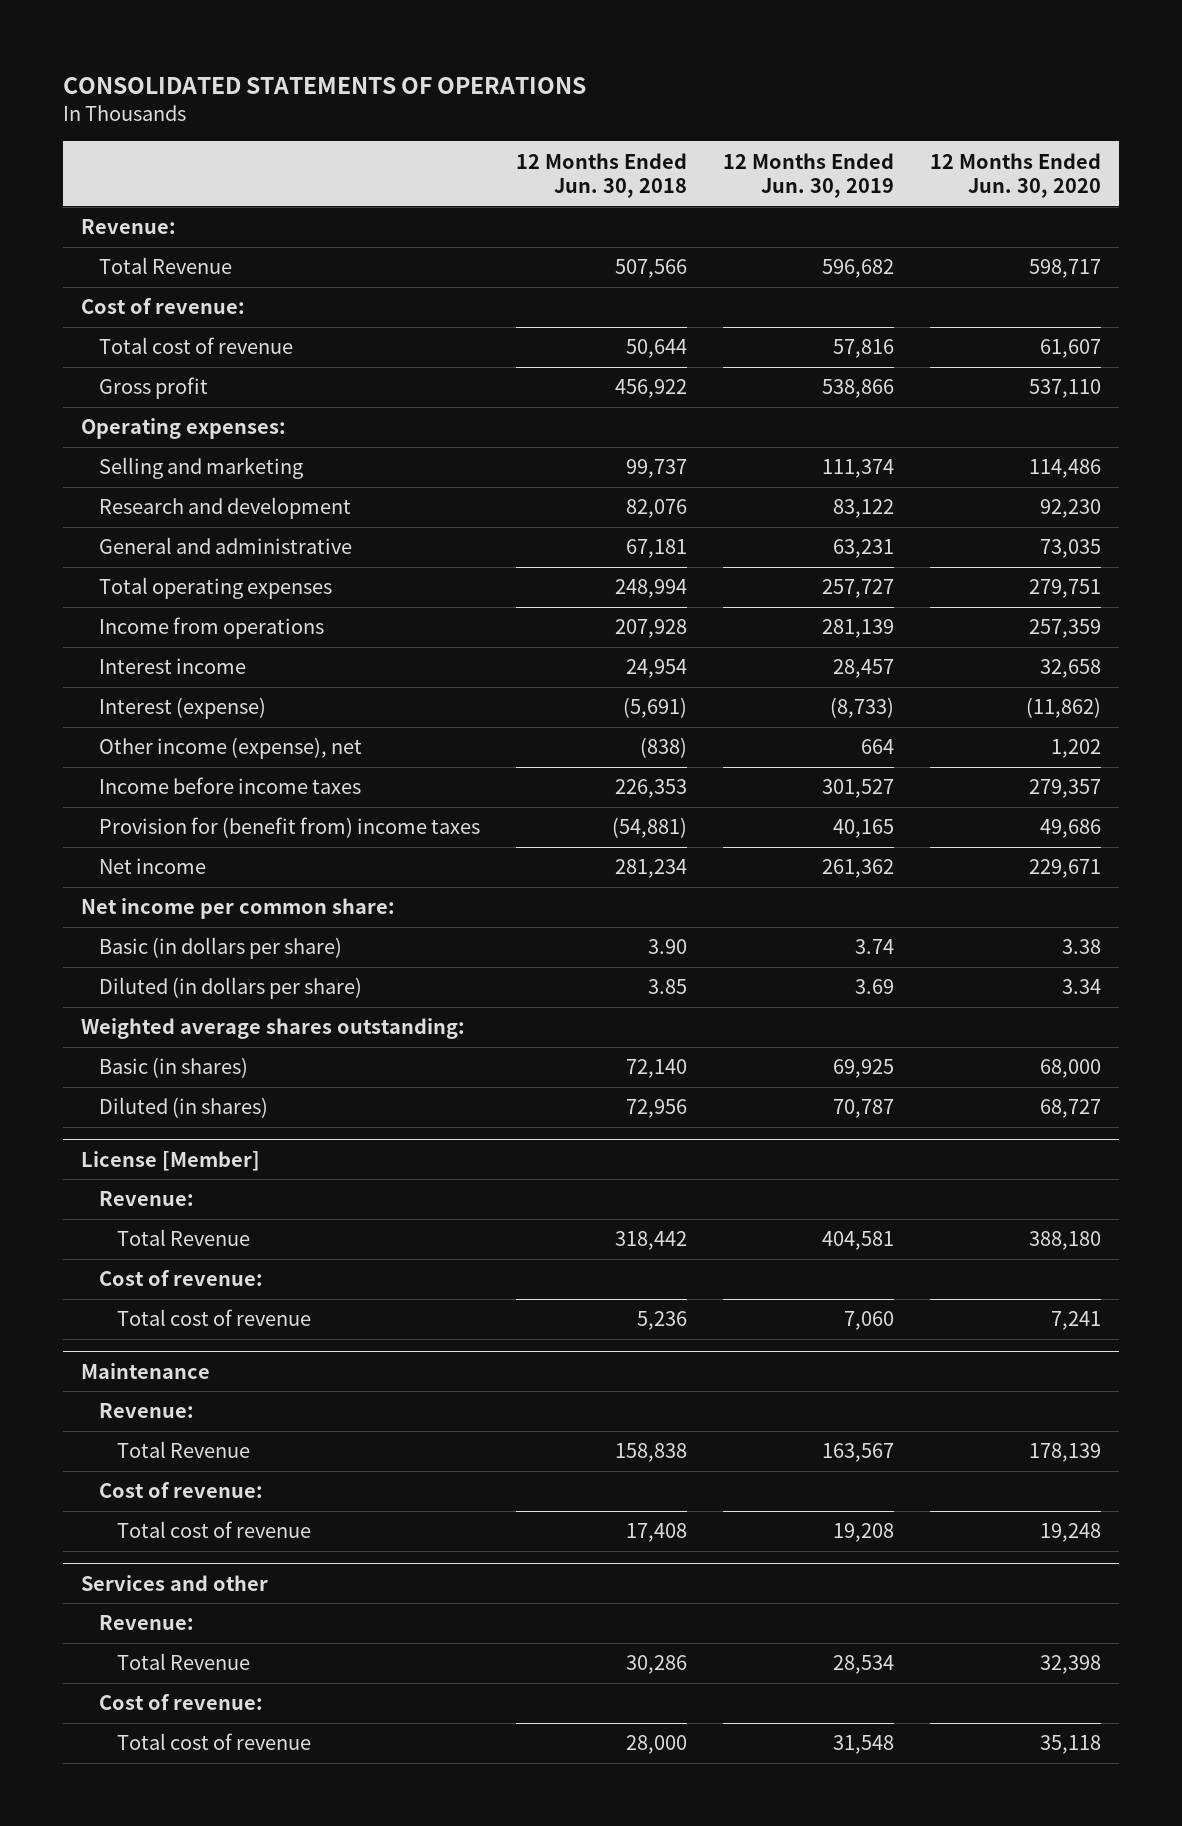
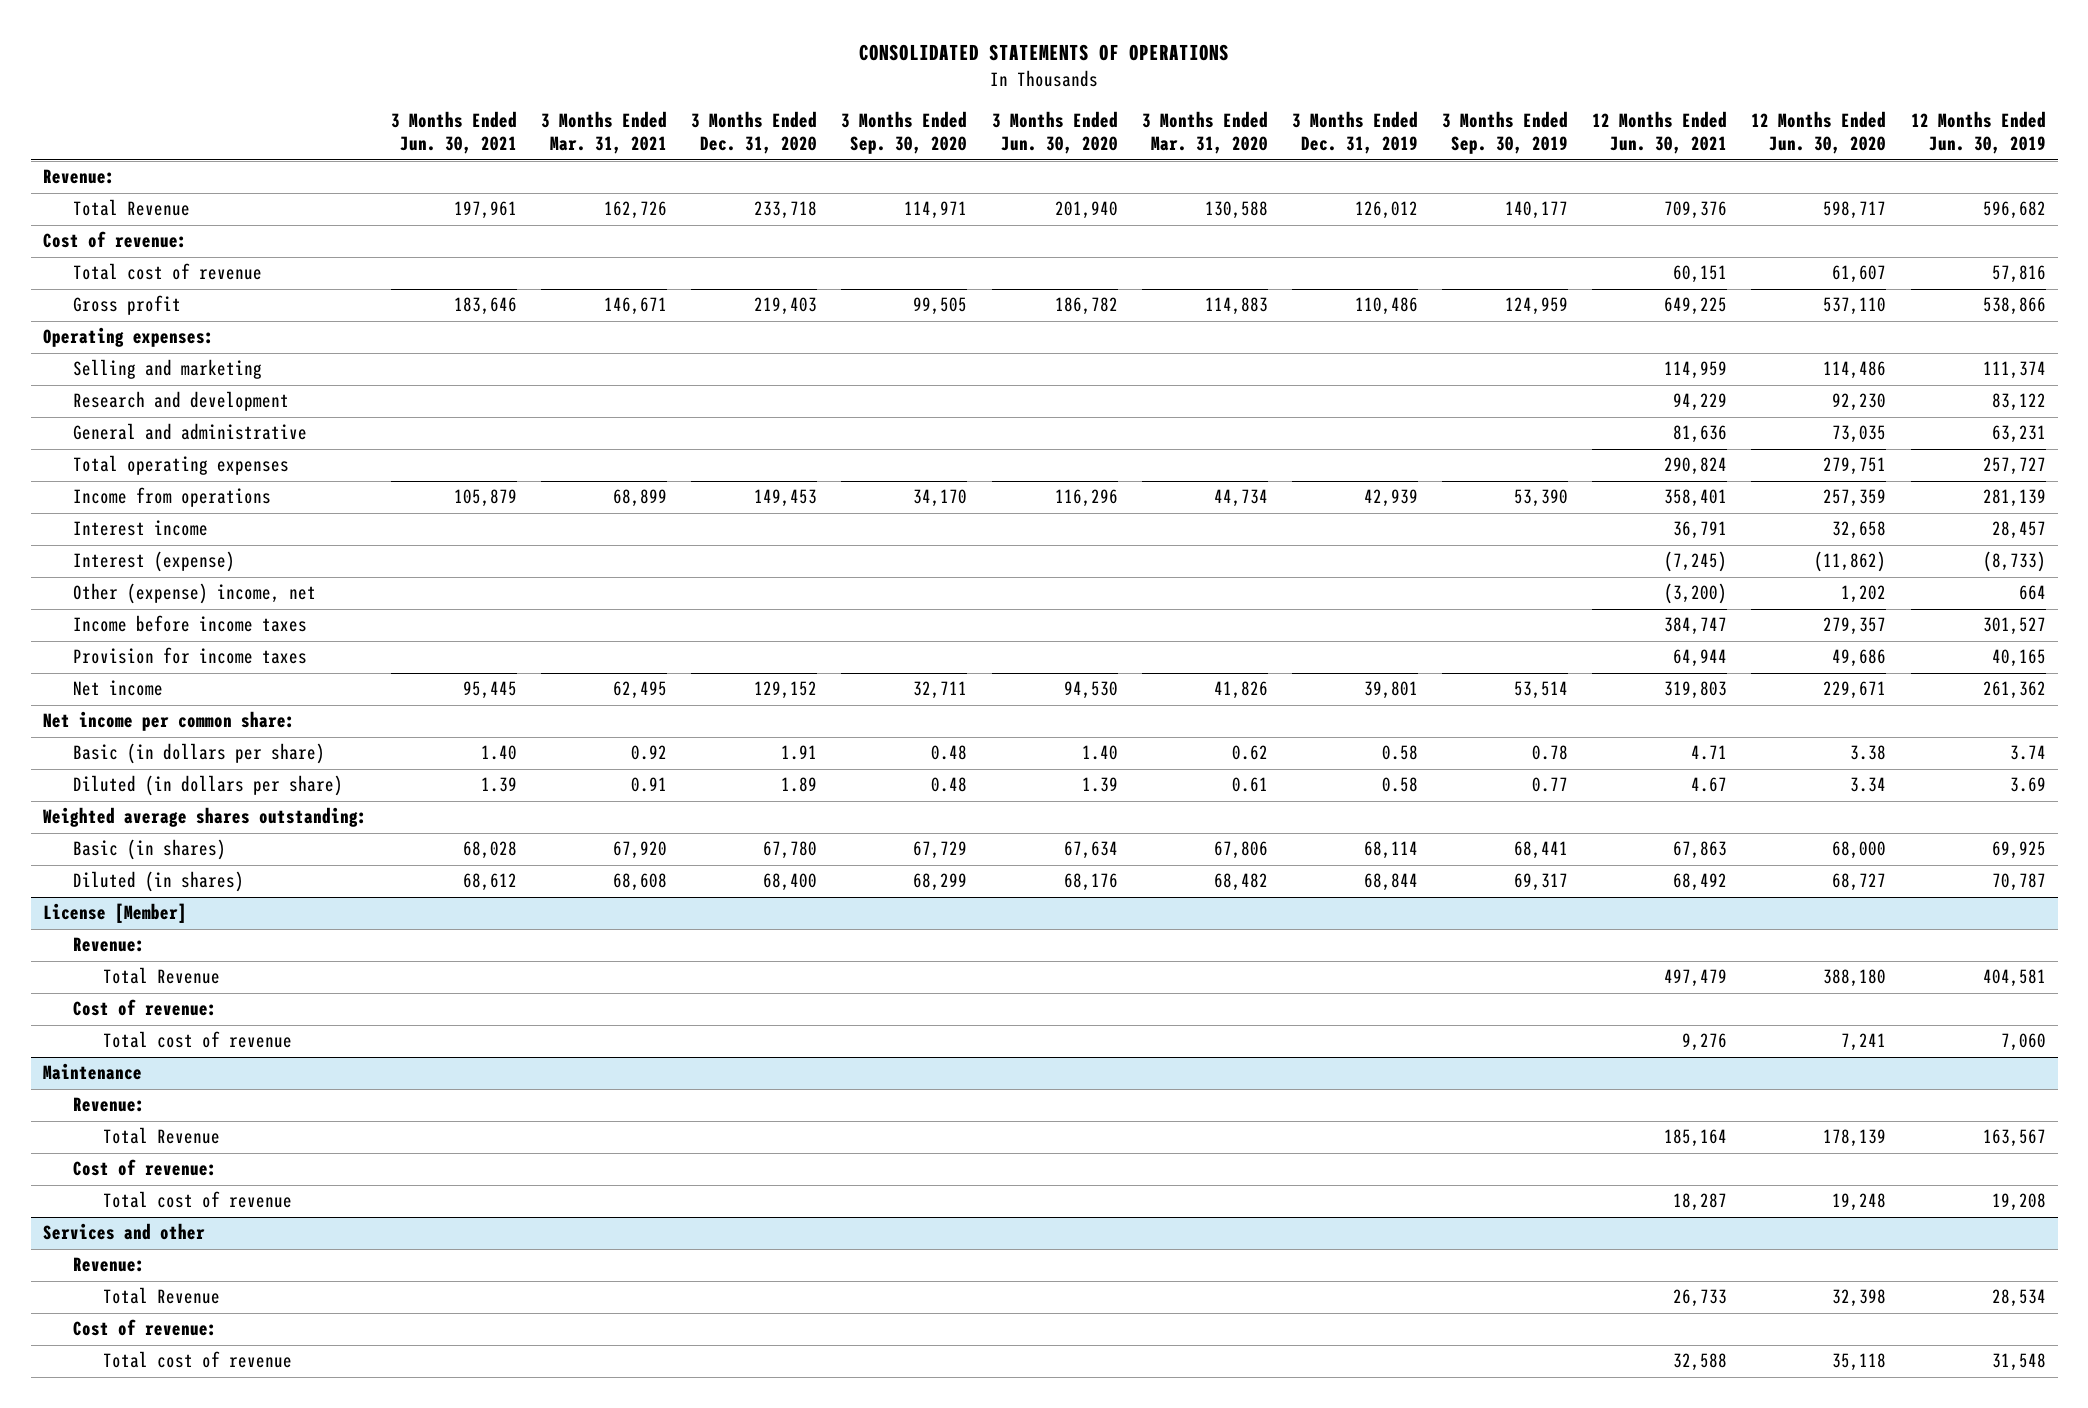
- | 12 Months Ended Jun. 30, 2018 | 12 Months Ended Jun. 30, 2019 | 12 Months Ended Jun. 30, 2020
+ | 3 Months Ended Jun. 30, 2021 | 3 Months Ended Mar. 31, 2021 | 3 Months Ended Dec. 31, 2020 | 3 Months Ended Sep. 30, 2020 | 3 Months Ended Jun. 30, 2020 | 3 Months Ended Mar. 31, 2020 | 3 Months Ended Dec. 31, 2019 | 3 Months Ended Sep. 30, 2019 | 12 Months Ended Jun. 30, 2021 | 12 Months Ended Jun. 30, 2020 | 12 Months Ended Jun. 30, 2019
- Other income (expense), net | (838) | 664 | 1,202
+ Other (expense) income, net | | | | | | | | | (3,200) | 1,202 | 664
- Provision for (benefit from) income taxes | (54,881) | 40,165 | 49,686
+ Provision for income taxes | | | | | | | | | 64,944 | 49,686 | 40,165

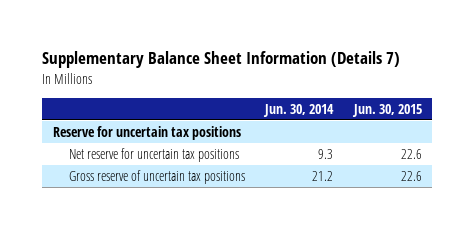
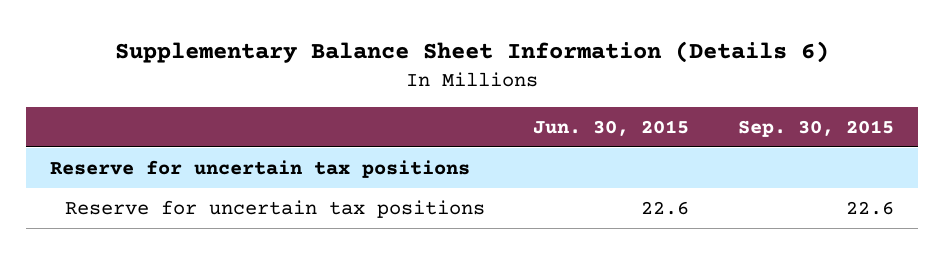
- Supplementary Balance Sheet Information (Details 7)
+ Supplementary Balance Sheet Information (Details 6)
- | Jun. 30, 2014 | Jun. 30, 2015
+ | Jun. 30, 2015 | Sep. 30, 2015
- Net reserve for uncertain tax positions | 9.3 | 22.6
- Gross reserve of uncertain tax positions | 21.2 | 22.6
+ Reserve for uncertain tax positions | 22.6 | 22.6

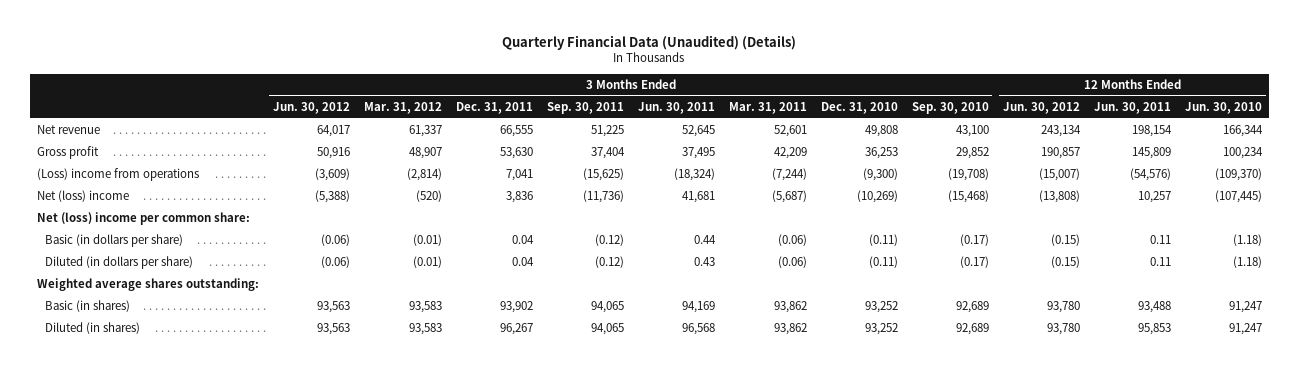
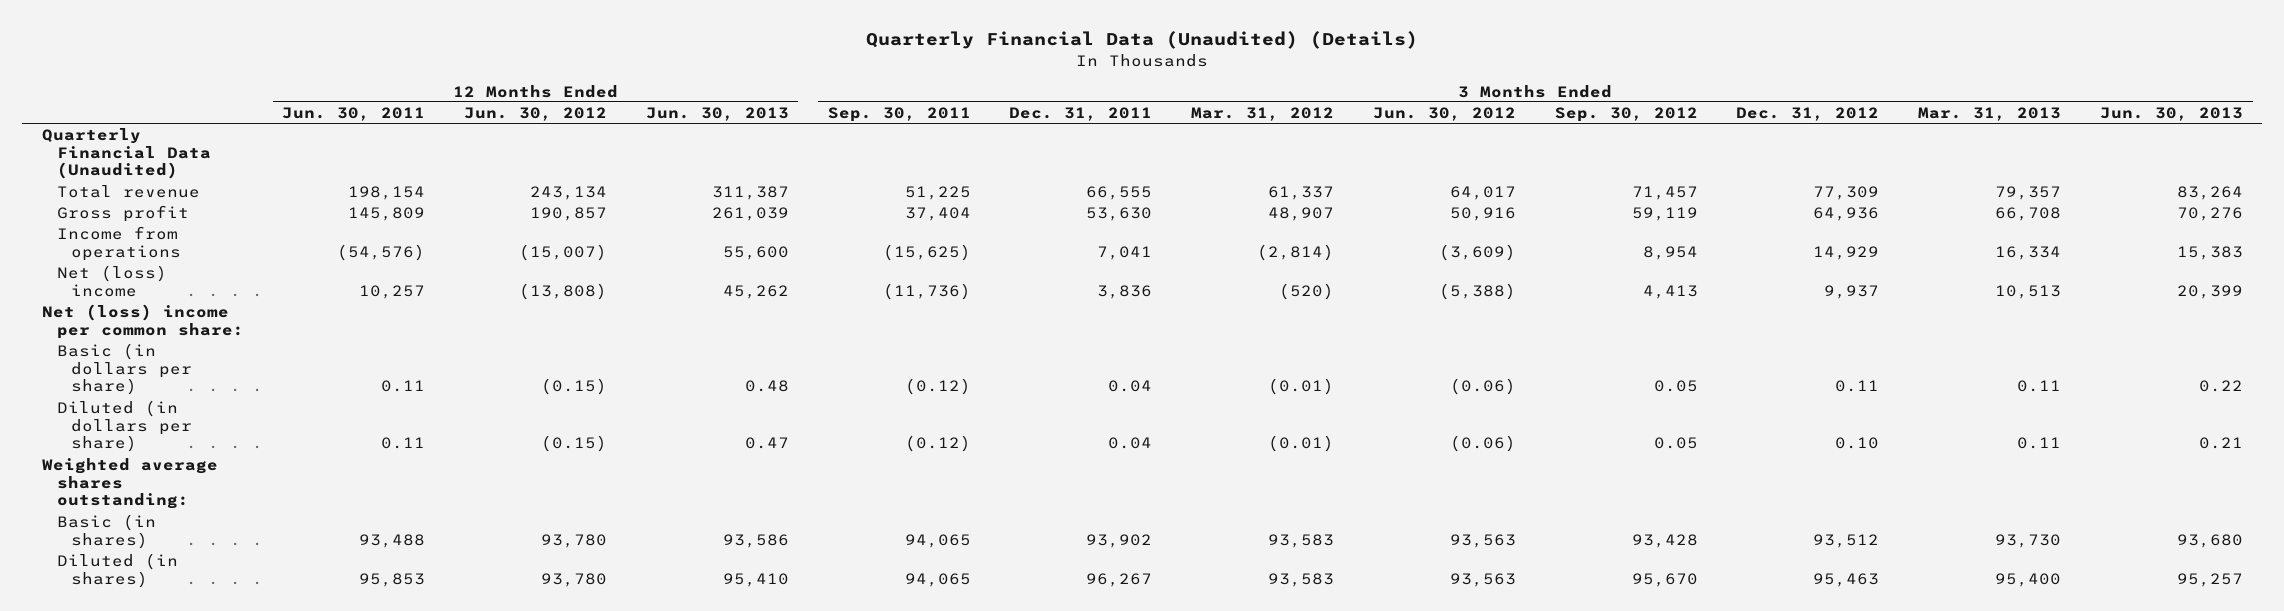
- | 3 Months Ended Jun. 30, 2012 | 3 Months Ended Mar. 31, 2012 | 3 Months Ended Dec. 31, 2011 | 3 Months Ended Sep. 30, 2011 | 3 Months Ended Jun. 30, 2011 | 3 Months Ended Mar. 31, 2011 | 3 Months Ended Dec. 31, 2010 | 3 Months Ended Sep. 30, 2010 | 12 Months Ended Jun. 30, 2012 | 12 Months Ended Jun. 30, 2011 | 12 Months Ended Jun. 30, 2010
+ | 12 Months Ended Jun. 30, 2011 | 12 Months Ended Jun. 30, 2012 | 12 Months Ended Jun. 30, 2013 | 3 Months Ended Sep. 30, 2011 | 3 Months Ended Dec. 31, 2011 | 3 Months Ended Mar. 31, 2012 | 3 Months Ended Jun. 30, 2012 | 3 Months Ended Sep. 30, 2012 | 3 Months Ended Dec. 31, 2012 | 3 Months Ended Mar. 31, 2013 | 3 Months Ended Jun. 30, 2013
- Net revenue | 64,017 | 61,337 | 66,555 | 51,225 | 52,645 | 52,601 | 49,808 | 43,100 | 243,134 | 198,154 | 166,344
+ Quarterly Financial Data (Unaudited)
+ Total revenue | 198,154 | 243,134 | 311,387 | 51,225 | 66,555 | 61,337 | 64,017 | 71,457 | 77,309 | 79,357 | 83,264
- (Loss) income from operations | (3,609) | (2,814) | 7,041 | (15,625) | (18,324) | (7,244) | (9,300) | (19,708) | (15,007) | (54,576) | (109,370)
+ Income from operations | (54,576) | (15,007) | 55,600 | (15,625) | 7,041 | (2,814) | (3,609) | 8,954 | 14,929 | 16,334 | 15,383

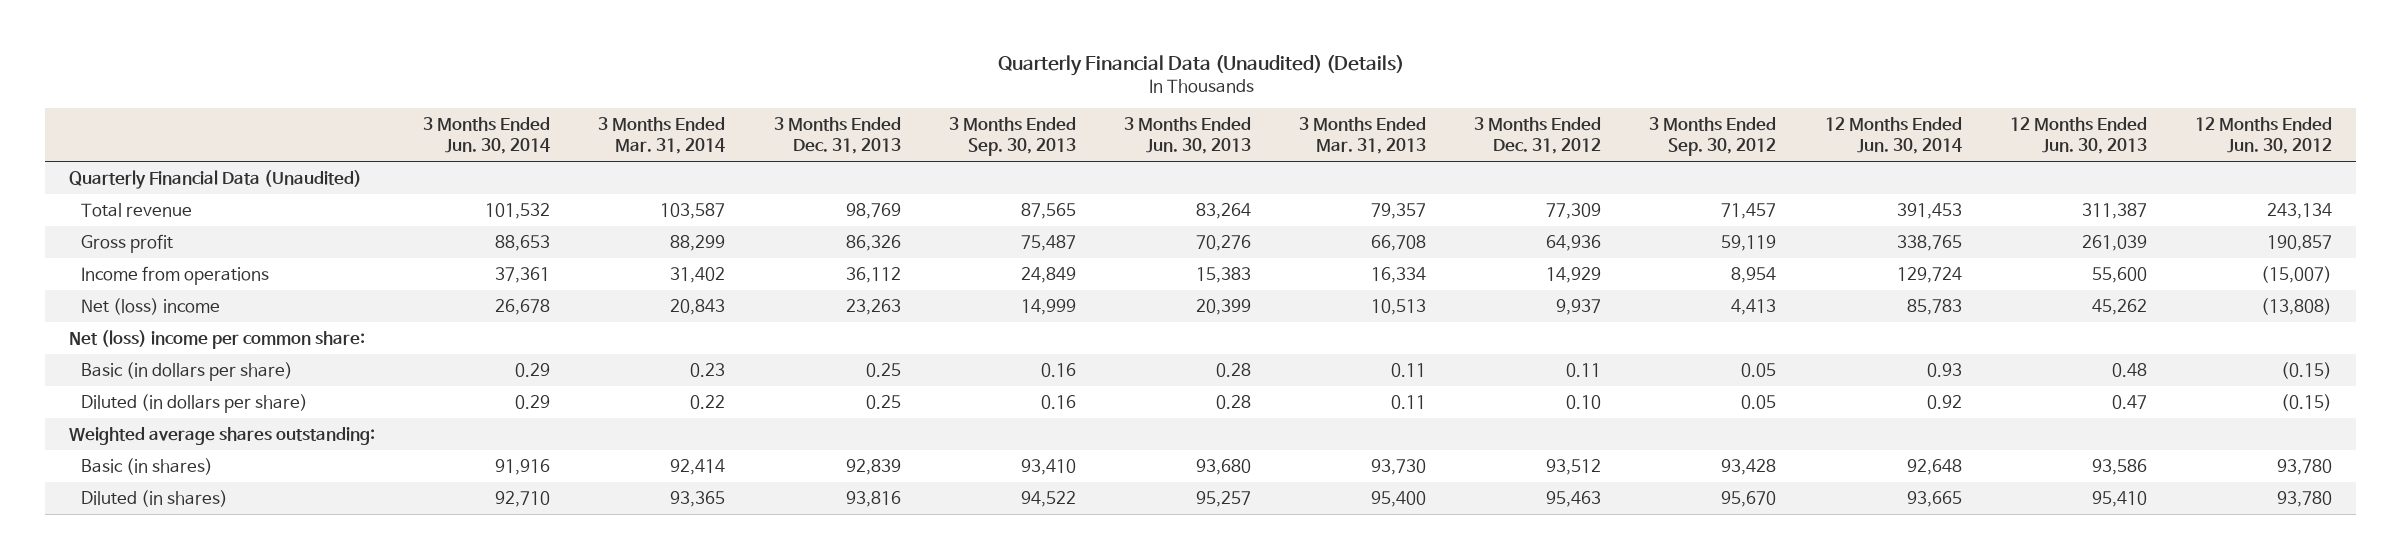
- | 12 Months Ended Jun. 30, 2011 | 12 Months Ended Jun. 30, 2012 | 12 Months Ended Jun. 30, 2013 | 3 Months Ended Sep. 30, 2011 | 3 Months Ended Dec. 31, 2011 | 3 Months Ended Mar. 31, 2012 | 3 Months Ended Jun. 30, 2012 | 3 Months Ended Sep. 30, 2012 | 3 Months Ended Dec. 31, 2012 | 3 Months Ended Mar. 31, 2013 | 3 Months Ended Jun. 30, 2013
+ | 3 Months Ended Jun. 30, 2014 | 3 Months Ended Mar. 31, 2014 | 3 Months Ended Dec. 31, 2013 | 3 Months Ended Sep. 30, 2013 | 3 Months Ended Jun. 30, 2013 | 3 Months Ended Mar. 31, 2013 | 3 Months Ended Dec. 31, 2012 | 3 Months Ended Sep. 30, 2012 | 12 Months Ended Jun. 30, 2014 | 12 Months Ended Jun. 30, 2013 | 12 Months Ended Jun. 30, 2012
- Basic (in dollars per share) | 0.11 | (0.15) | 0.48 | (0.12) | 0.04 | (0.01) | (0.06) | 0.05 | 0.11 | 0.11 | 0.22
- Diluted (in dollars per share) | 0.11 | (0.15) | 0.47 | (0.12) | 0.04 | (0.01) | (0.06) | 0.05 | 0.10 | 0.11 | 0.21
+ Basic (in dollars per share) | 0.29 | 0.23 | 0.25 | 0.16 | 0.28 | 0.11 | 0.11 | 0.05 | 0.93 | 0.48 | (0.15)
+ Diluted (in dollars per share) | 0.29 | 0.22 | 0.25 | 0.16 | 0.28 | 0.11 | 0.10 | 0.05 | 0.92 | 0.47 | (0.15)

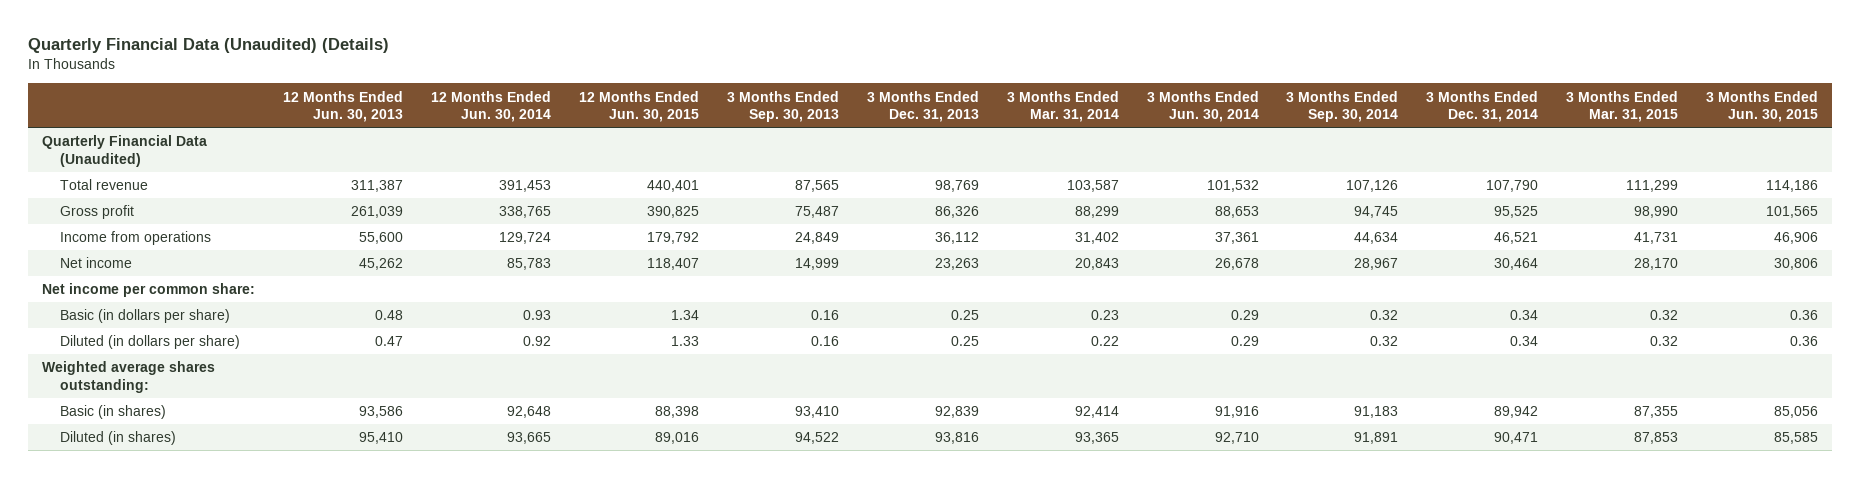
- | 3 Months Ended Jun. 30, 2014 | 3 Months Ended Mar. 31, 2014 | 3 Months Ended Dec. 31, 2013 | 3 Months Ended Sep. 30, 2013 | 3 Months Ended Jun. 30, 2013 | 3 Months Ended Mar. 31, 2013 | 3 Months Ended Dec. 31, 2012 | 3 Months Ended Sep. 30, 2012 | 12 Months Ended Jun. 30, 2014 | 12 Months Ended Jun. 30, 2013 | 12 Months Ended Jun. 30, 2012
+ | 12 Months Ended Jun. 30, 2013 | 12 Months Ended Jun. 30, 2014 | 12 Months Ended Jun. 30, 2015 | 3 Months Ended Sep. 30, 2013 | 3 Months Ended Dec. 31, 2013 | 3 Months Ended Mar. 31, 2014 | 3 Months Ended Jun. 30, 2014 | 3 Months Ended Sep. 30, 2014 | 3 Months Ended Dec. 31, 2014 | 3 Months Ended Mar. 31, 2015 | 3 Months Ended Jun. 30, 2015
- Net (loss) income | 26,678 | 20,843 | 23,263 | 14,999 | 20,399 | 10,513 | 9,937 | 4,413 | 85,783 | 45,262 | (13,808)
- Net (loss) income per common share:
+ Net income | 45,262 | 85,783 | 118,407 | 14,999 | 23,263 | 20,843 | 26,678 | 28,967 | 30,464 | 28,170 | 30,806
+ Net income per common share:

